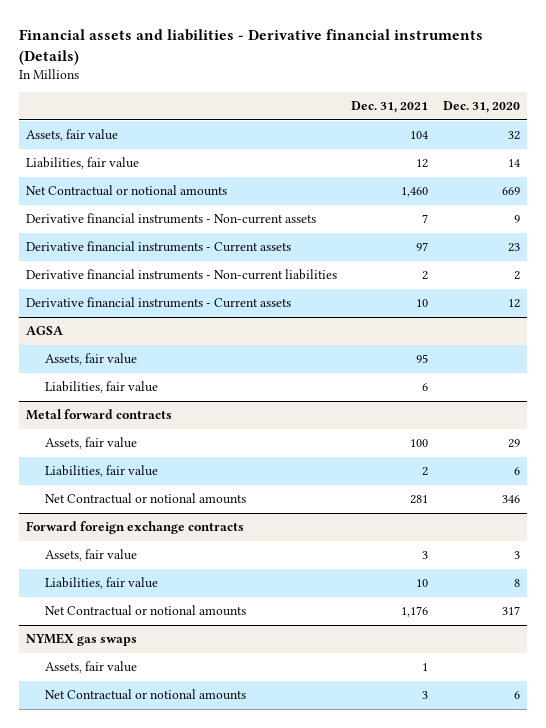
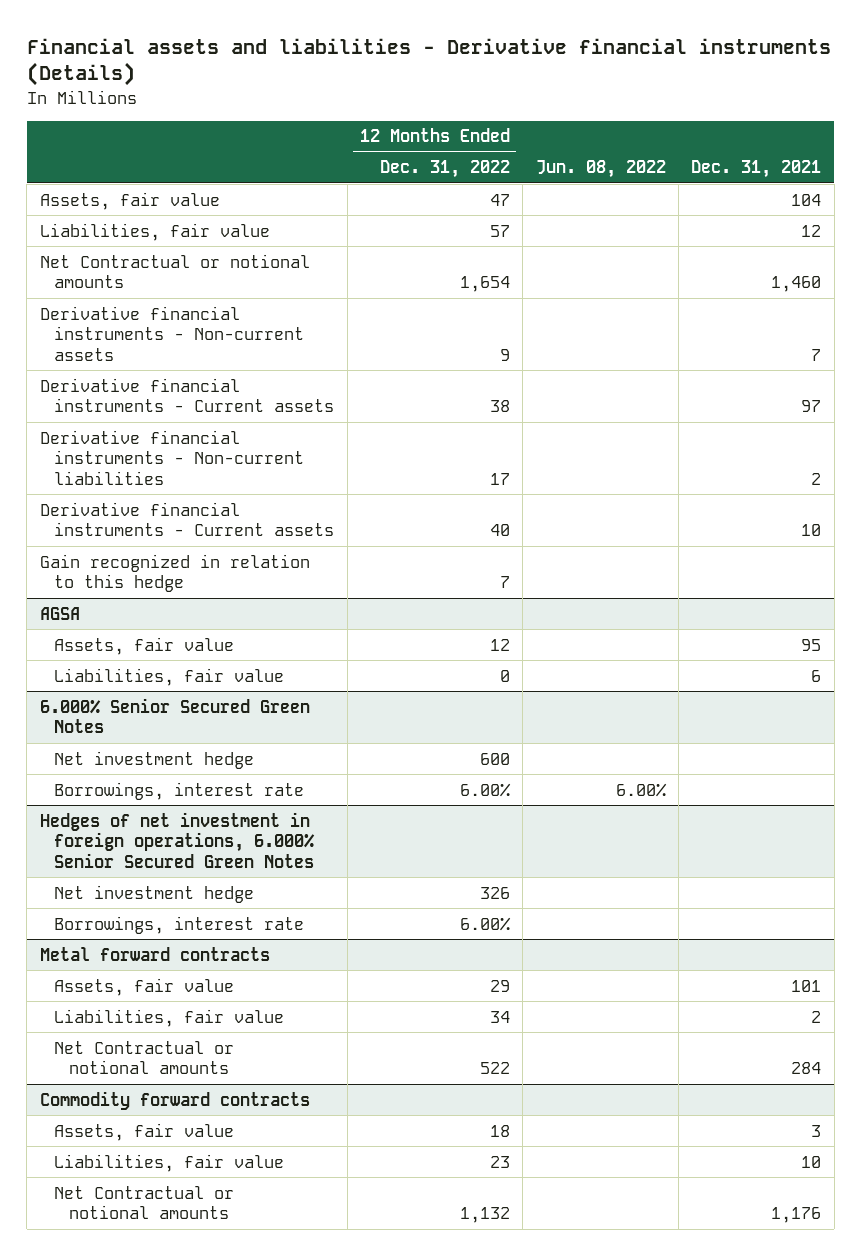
- | Dec. 31, 2021 | Dec. 31, 2020
+ | 12 Months Ended Dec. 31, 2022 | Jun. 08, 2022 | Dec. 31, 2021
+ Gain recognized in relation to this hedge | 7 | |
+ 6.000% Senior Secured Green Notes
+ Net investment hedge | 600 | |
+ Borrowings, interest rate | 6.00% | 6.00% |
+ Hedges of net investment in foreign operations, 6.000% Senior Secured Green Notes
+ Net investment hedge | 326 | |
+ Borrowings, interest rate | 6.00% | |
@ Metal forward contracts
- Assets, fair value | 100 | 29
+ Assets, fair value | 29 | | 101
- Net Contractual or notional amounts | 281 | 346
- Forward foreign exchange contracts
@ Metal forward contracts
+ Net Contractual or notional amounts | 522 | | 284
+ Commodity forward contracts
- NYMEX gas swaps
- Assets, fair value | 1 |
- Net Contractual or notional amounts | 3 | 6

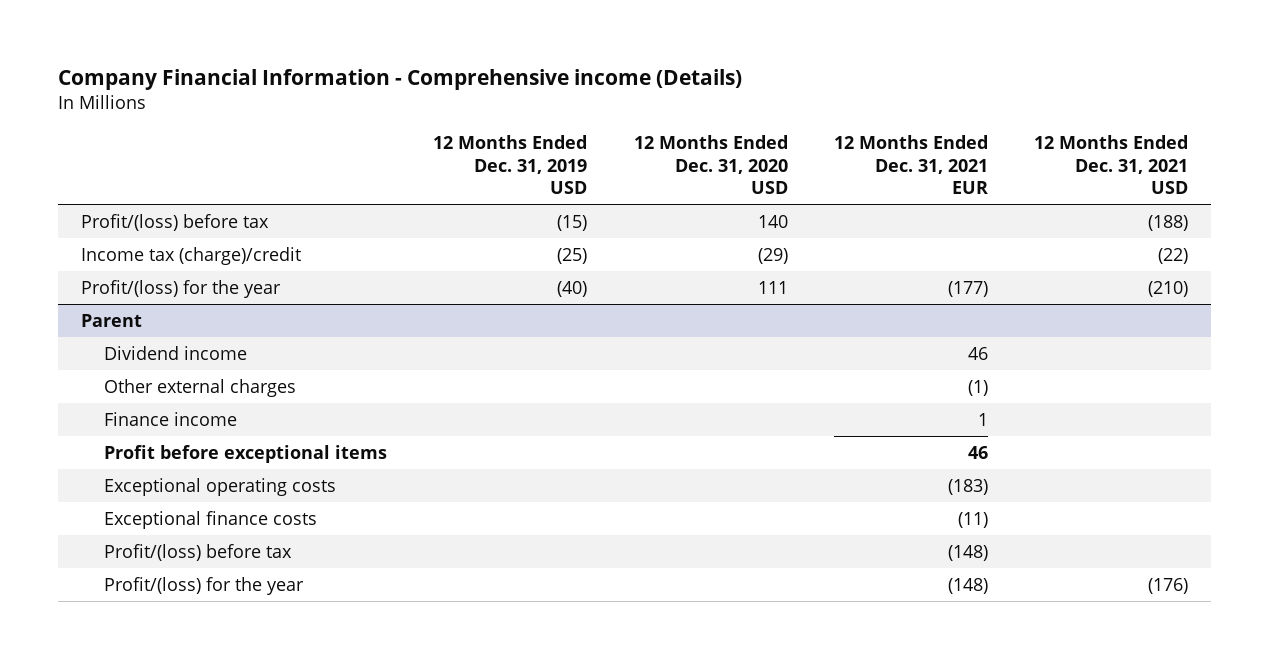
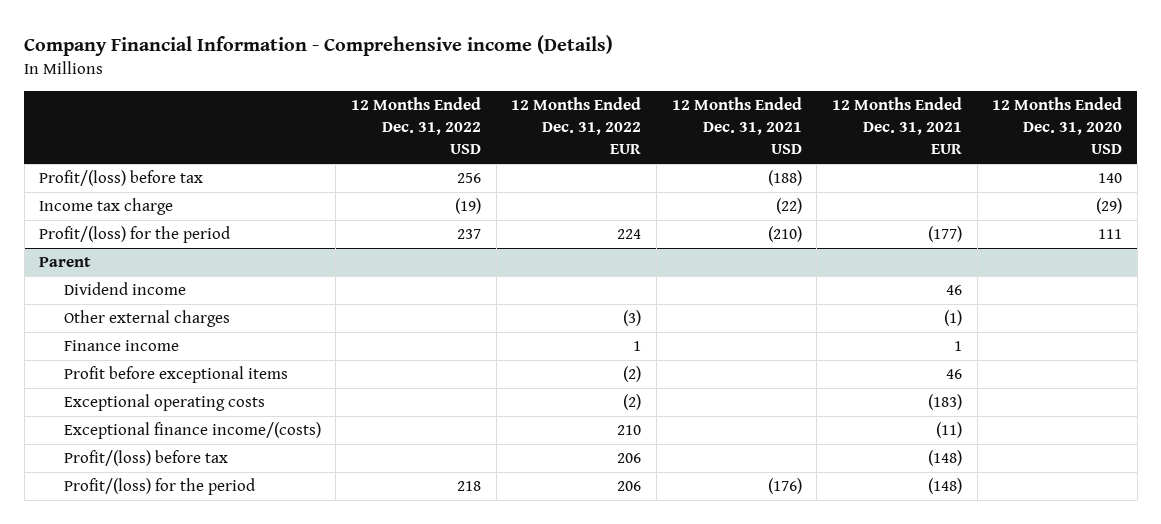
- | 12 Months Ended Dec. 31, 2019 USD | 12 Months Ended Dec. 31, 2020 USD | 12 Months Ended Dec. 31, 2021 EUR | 12 Months Ended Dec. 31, 2021 USD
+ | 12 Months Ended Dec. 31, 2022 USD | 12 Months Ended Dec. 31, 2022 EUR | 12 Months Ended Dec. 31, 2021 USD | 12 Months Ended Dec. 31, 2021 EUR | 12 Months Ended Dec. 31, 2020 USD
- Income tax (charge)/credit | (25) | (29) | | (22)
- Profit/(loss) for the year | (40) | 111 | (177) | (210)
+ Income tax charge | (19) | | (22) | | (29)
+ Profit/(loss) for the period | 237 | 224 | (210) | (177) | 111
@ Parent
- Exceptional finance costs | | | (11) |
+ Exceptional finance income/(costs) | | 210 | | (11) |
- Profit/(loss) for the year | | | (148) | (176)
+ Profit/(loss) for the period | 218 | 206 | (176) | (148) |

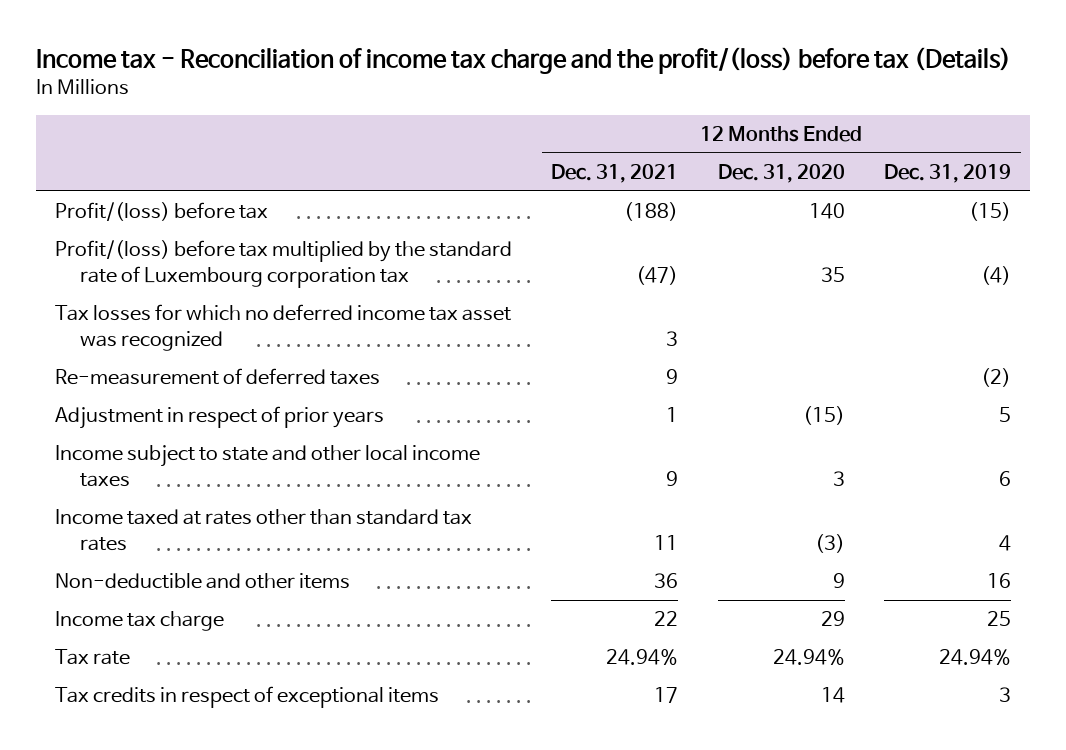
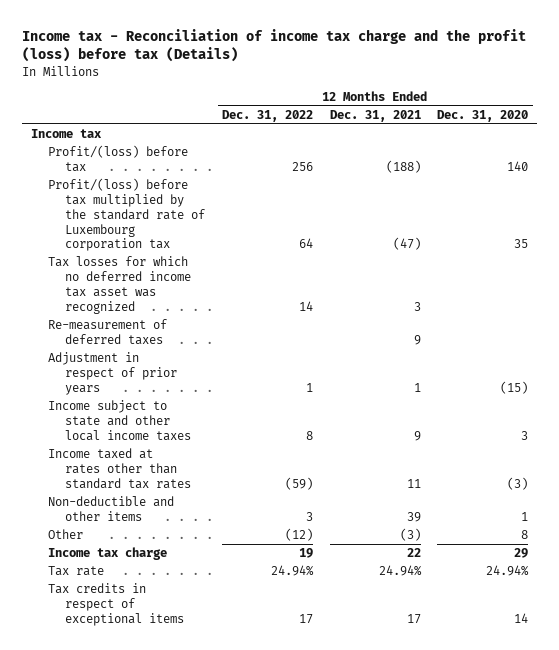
- Income tax - Reconciliation of income tax charge and the profit/(loss) before tax (Details)
+ Income tax - Reconciliation of income tax charge and the profit (loss) before tax (Details)
- | 12 Months Ended Dec. 31, 2021 | 12 Months Ended Dec. 31, 2020 | 12 Months Ended Dec. 31, 2019
+ | 12 Months Ended Dec. 31, 2022 | 12 Months Ended Dec. 31, 2021 | 12 Months Ended Dec. 31, 2020
+ Income tax
- Non-deductible and other items | 36 | 9 | 16
+ Non-deductible and other items | 3 | 39 | 1
+ Other | (12) | (3) | 8

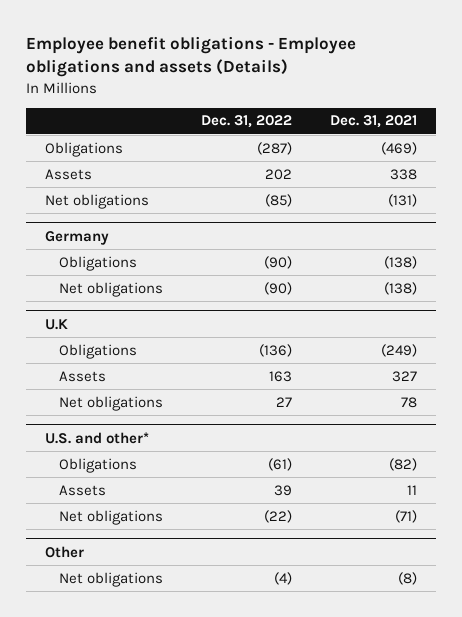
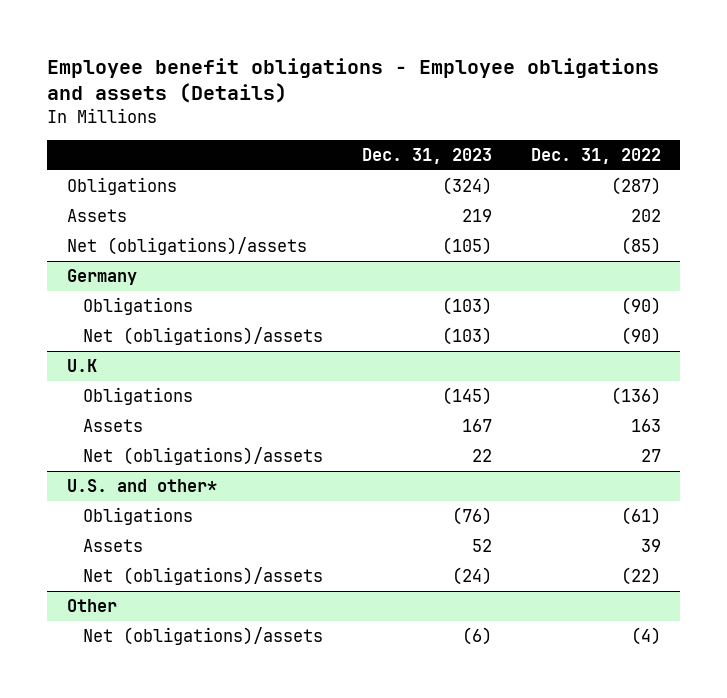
- | Dec. 31, 2022 | Dec. 31, 2021
+ | Dec. 31, 2023 | Dec. 31, 2022
- Net obligations | (85) | (131)
+ Net (obligations)/assets | (105) | (85)
@ Germany
- Net obligations | (90) | (138)
+ Net (obligations)/assets | (103) | (90)
@ U.K
- Net obligations | 27 | 78
+ Net (obligations)/assets | 22 | 27
@ U.S. and other*
- Net obligations | (22) | (71)
+ Net (obligations)/assets | (24) | (22)
@ Other
- Net obligations | (4) | (8)
+ Net (obligations)/assets | (6) | (4)

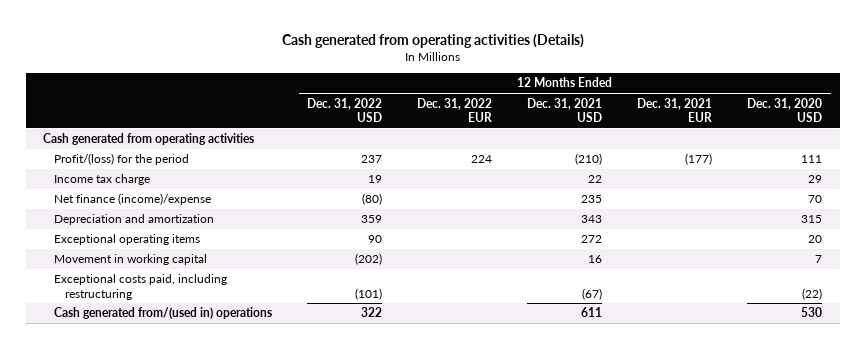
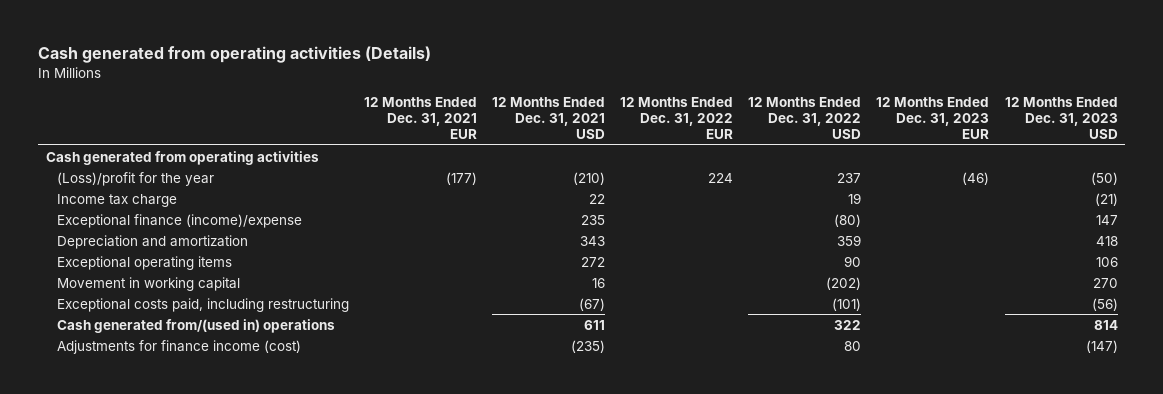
- | 12 Months Ended Dec. 31, 2022 USD | 12 Months Ended Dec. 31, 2022 EUR | 12 Months Ended Dec. 31, 2021 USD | 12 Months Ended Dec. 31, 2021 EUR | 12 Months Ended Dec. 31, 2020 USD
+ | 12 Months Ended Dec. 31, 2021 EUR | 12 Months Ended Dec. 31, 2021 USD | 12 Months Ended Dec. 31, 2022 EUR | 12 Months Ended Dec. 31, 2022 USD | 12 Months Ended Dec. 31, 2023 EUR | 12 Months Ended Dec. 31, 2023 USD
- Profit/(loss) for the period | 237 | 224 | (210) | (177) | 111
+ (Loss)/profit for the year | (177) | (210) | 224 | 237 | (46) | (50)
- Net finance (income)/expense | (80) | | 235 | | 70
+ Exceptional finance (income)/expense | | 235 | | (80) | | 147
+ Adjustments for finance income (cost) | | (235) | | 80 | | (147)

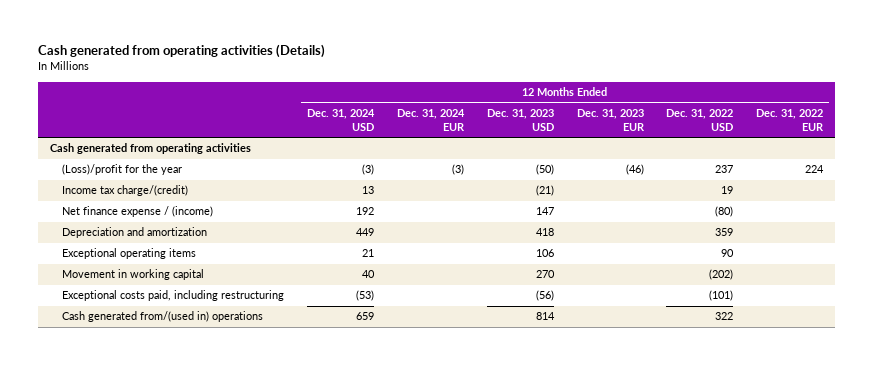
- | 12 Months Ended Dec. 31, 2021 EUR | 12 Months Ended Dec. 31, 2021 USD | 12 Months Ended Dec. 31, 2022 EUR | 12 Months Ended Dec. 31, 2022 USD | 12 Months Ended Dec. 31, 2023 EUR | 12 Months Ended Dec. 31, 2023 USD
+ | 12 Months Ended Dec. 31, 2024 USD | 12 Months Ended Dec. 31, 2024 EUR | 12 Months Ended Dec. 31, 2023 USD | 12 Months Ended Dec. 31, 2023 EUR | 12 Months Ended Dec. 31, 2022 USD | 12 Months Ended Dec. 31, 2022 EUR
- Income tax charge | | 22 | | 19 | | (21)
- Exceptional finance (income)/expense | | 235 | | (80) | | 147
+ Income tax charge/(credit) | 13 | | (21) | | 19 |
+ Net finance expense / (income) | 192 | | 147 | | (80) |
- Adjustments for finance income (cost) | | (235) | | 80 | | (147)

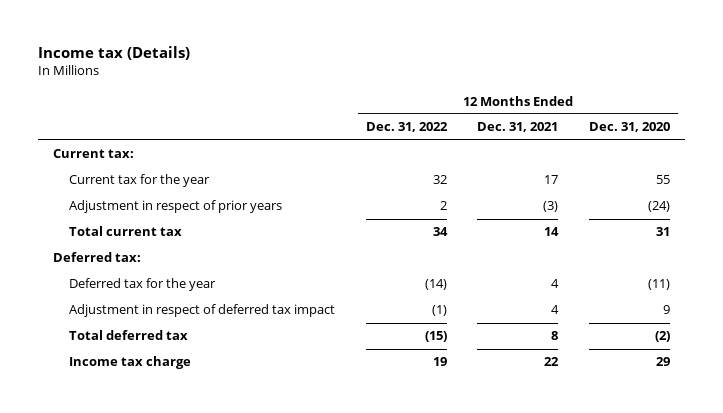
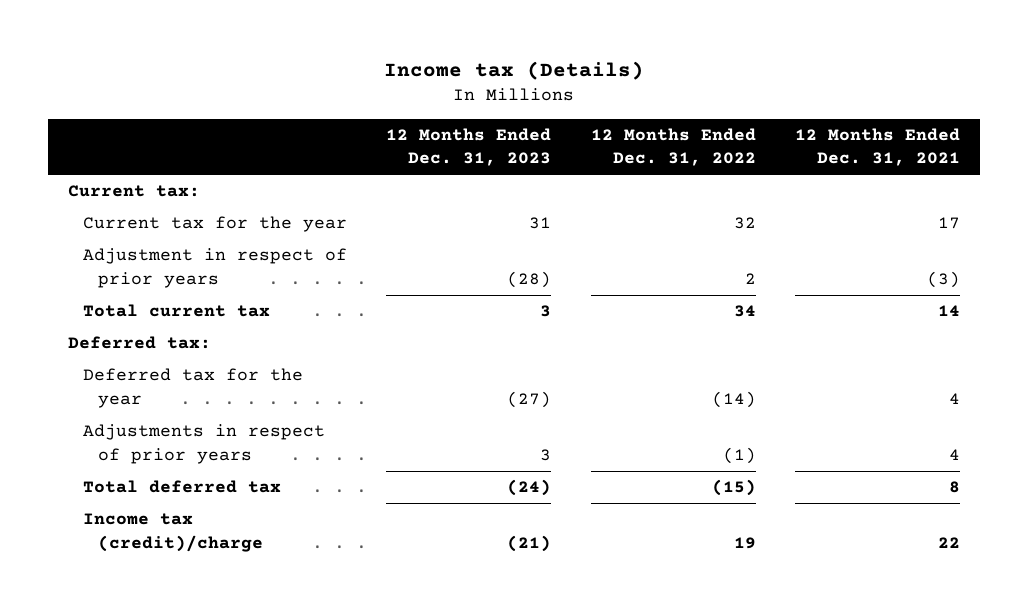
- | 12 Months Ended Dec. 31, 2022 | 12 Months Ended Dec. 31, 2021 | 12 Months Ended Dec. 31, 2020
+ | 12 Months Ended Dec. 31, 2023 | 12 Months Ended Dec. 31, 2022 | 12 Months Ended Dec. 31, 2021
- Adjustment in respect of deferred tax impact | (1) | 4 | 9
+ Adjustments in respect of prior years | 3 | (1) | 4
- Income tax charge | 19 | 22 | 29
+ Income tax (credit)/charge | (21) | 19 | 22

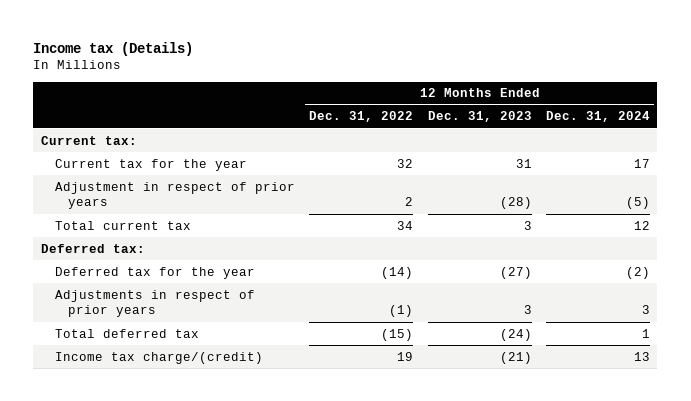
- | 12 Months Ended Dec. 31, 2023 | 12 Months Ended Dec. 31, 2022 | 12 Months Ended Dec. 31, 2021
+ | 12 Months Ended Dec. 31, 2022 | 12 Months Ended Dec. 31, 2023 | 12 Months Ended Dec. 31, 2024
- Income tax (credit)/charge | (21) | 19 | 22
+ Income tax charge/(credit) | 19 | (21) | 13

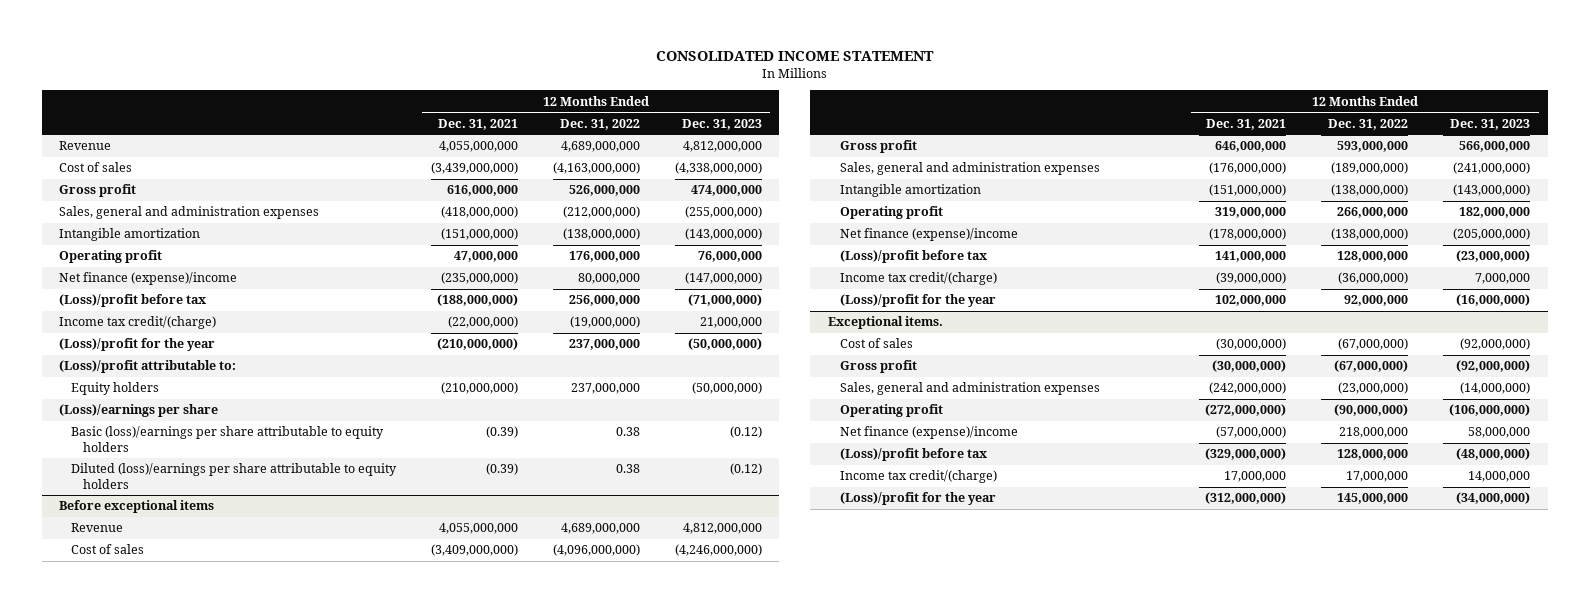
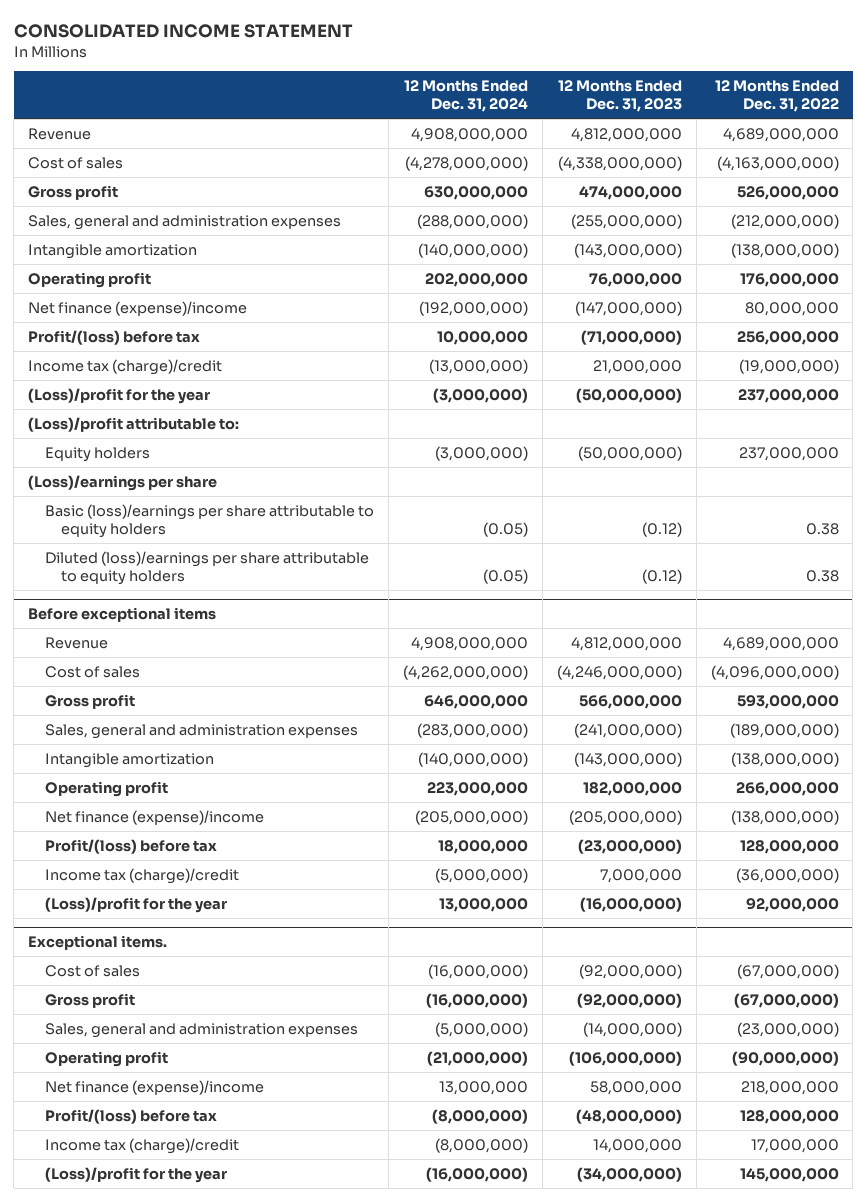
- | 12 Months Ended Dec. 31, 2021 | 12 Months Ended Dec. 31, 2022 | 12 Months Ended Dec. 31, 2023
+ | 12 Months Ended Dec. 31, 2024 | 12 Months Ended Dec. 31, 2023 | 12 Months Ended Dec. 31, 2022
- (Loss)/profit before tax | (188,000,000) | 256,000,000 | (71,000,000)
- Income tax credit/(charge) | (22,000,000) | (19,000,000) | 21,000,000
+ Profit/(loss) before tax | 10,000,000 | (71,000,000) | 256,000,000
+ Income tax (charge)/credit | (13,000,000) | 21,000,000 | (19,000,000)
@ Before exceptional items
- (Loss)/profit before tax | 141,000,000 | 128,000,000 | (23,000,000)
- Income tax credit/(charge) | (39,000,000) | (36,000,000) | 7,000,000
+ Profit/(loss) before tax | 18,000,000 | (23,000,000) | 128,000,000
+ Income tax (charge)/credit | (5,000,000) | 7,000,000 | (36,000,000)
@ Exceptional items.
- (Loss)/profit before tax | (329,000,000) | 128,000,000 | (48,000,000)
- Income tax credit/(charge) | 17,000,000 | 17,000,000 | 14,000,000
+ Profit/(loss) before tax | (8,000,000) | (48,000,000) | 128,000,000
+ Income tax (charge)/credit | (8,000,000) | 14,000,000 | 17,000,000

